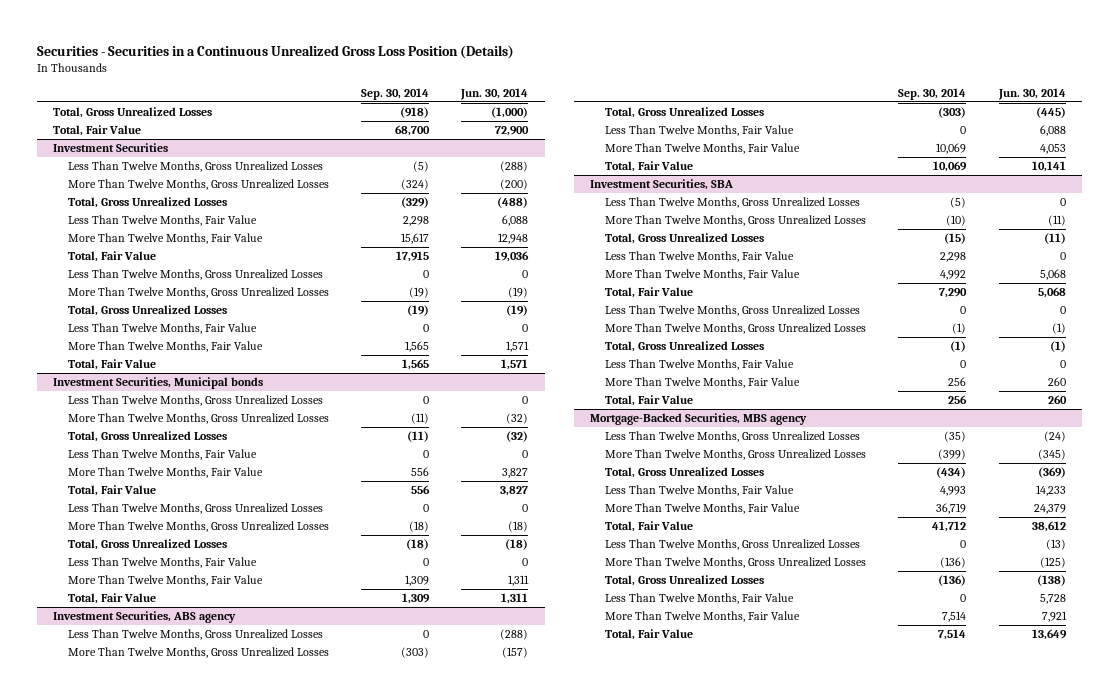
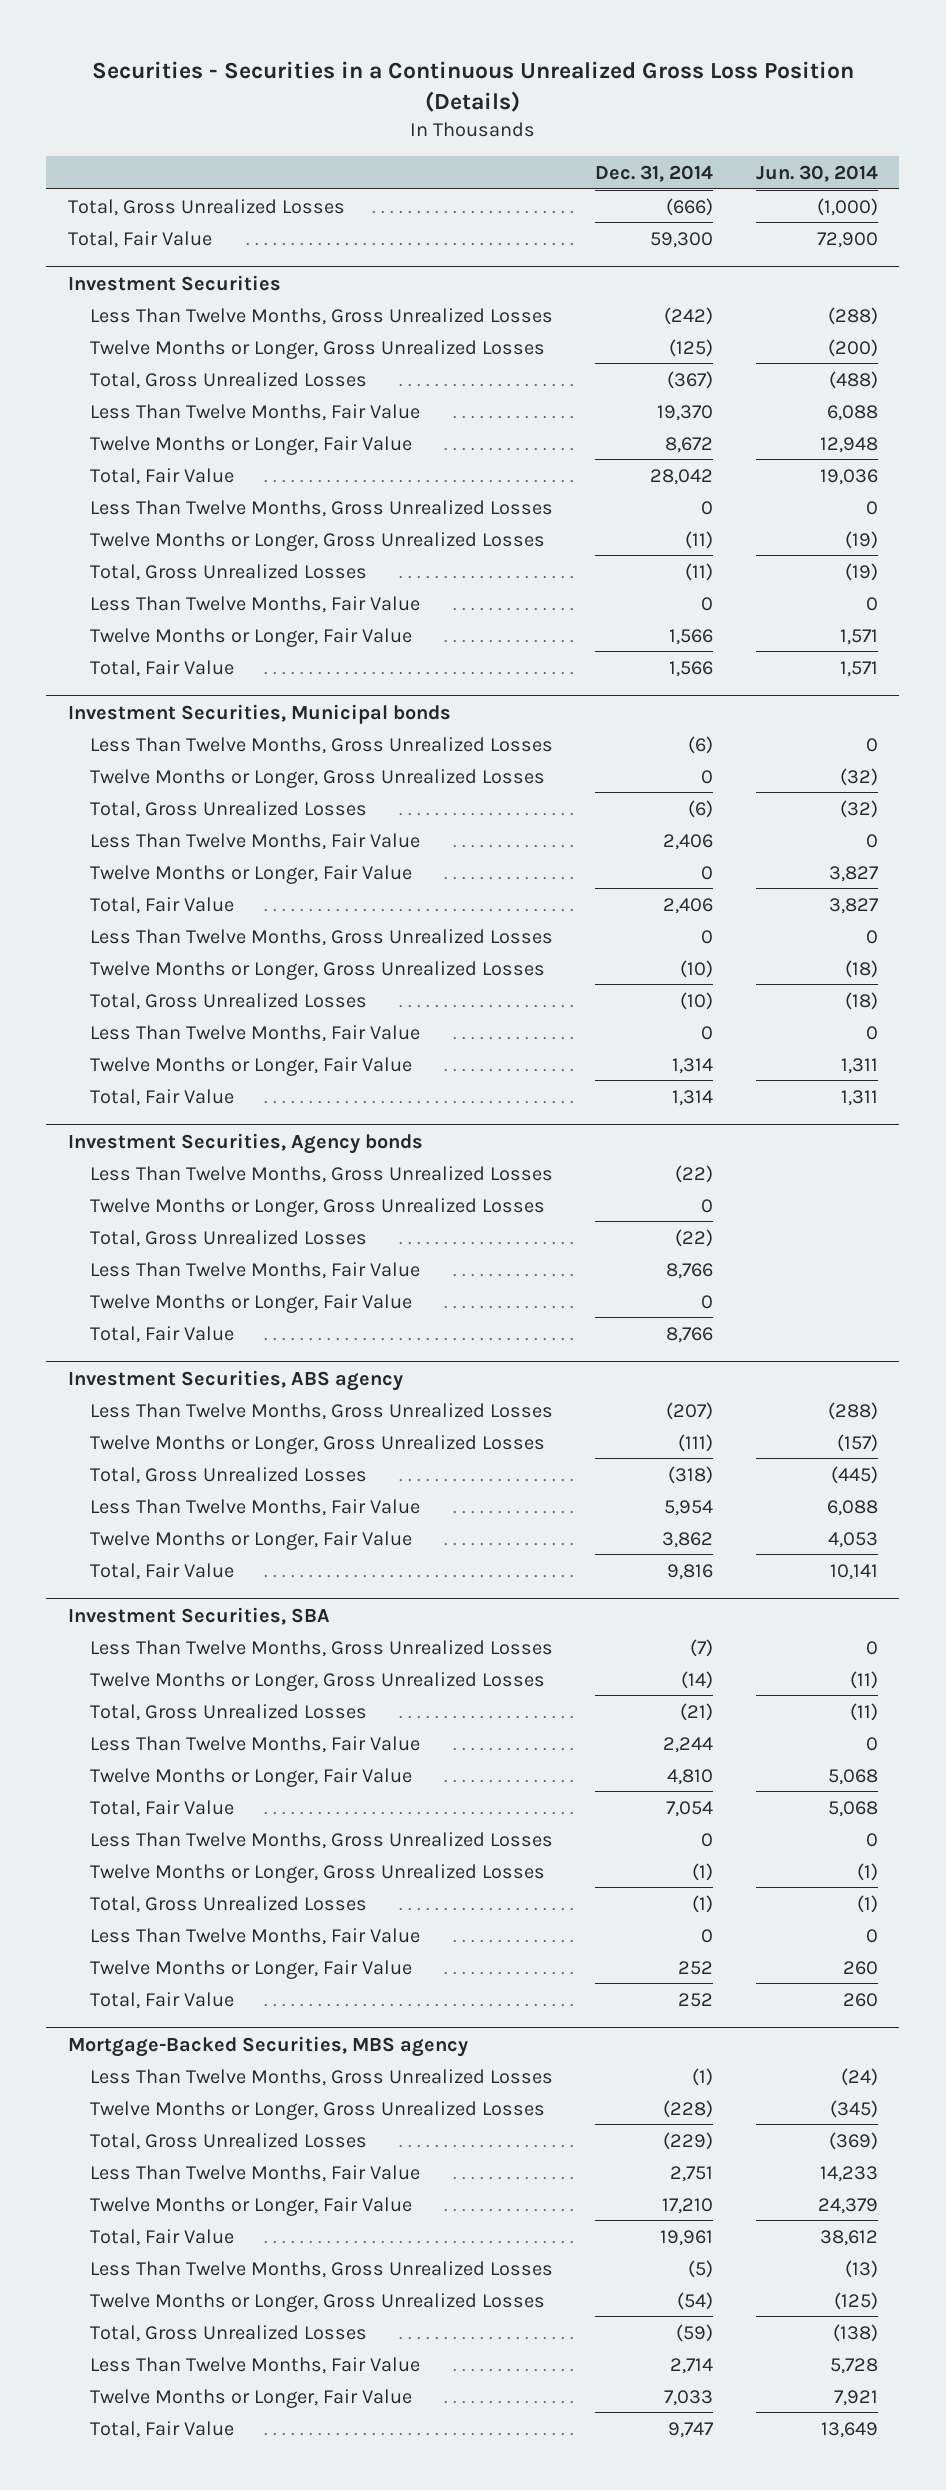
- | Sep. 30, 2014 | Jun. 30, 2014
+ | Dec. 31, 2014 | Jun. 30, 2014
@ Investment Securities
- More Than Twelve Months, Gross Unrealized Losses | (324) | (200)
+ Twelve Months or Longer, Gross Unrealized Losses | (125) | (200)
- More Than Twelve Months, Fair Value | 15,617 | 12,948
+ Twelve Months or Longer, Fair Value | 8,672 | 12,948
- More Than Twelve Months, Gross Unrealized Losses | (19) | (19)
+ Twelve Months or Longer, Gross Unrealized Losses | (11) | (19)
- More Than Twelve Months, Fair Value | 1,565 | 1,571
+ Twelve Months or Longer, Fair Value | 1,566 | 1,571
@ Investment Securities, Municipal bonds
- More Than Twelve Months, Gross Unrealized Losses | (11) | (32)
+ Twelve Months or Longer, Gross Unrealized Losses | 0 | (32)
- More Than Twelve Months, Fair Value | 556 | 3,827
+ Twelve Months or Longer, Fair Value | 0 | 3,827
- More Than Twelve Months, Gross Unrealized Losses | (18) | (18)
+ Twelve Months or Longer, Gross Unrealized Losses | (10) | (18)
- More Than Twelve Months, Fair Value | 1,309 | 1,311
+ Twelve Months or Longer, Fair Value | 1,314 | 1,311
+ Investment Securities, Agency bonds
+ Less Than Twelve Months, Gross Unrealized Losses | (22) |
+ Twelve Months or Longer, Gross Unrealized Losses | 0 |
+ Total, Gross Unrealized Losses | (22) |
+ Less Than Twelve Months, Fair Value | 8,766 |
+ Twelve Months or Longer, Fair Value | 0 |
+ Total, Fair Value | 8,766 |
@ Investment Securities, ABS agency
- More Than Twelve Months, Gross Unrealized Losses | (303) | (157)
+ Twelve Months or Longer, Gross Unrealized Losses | (111) | (157)
- More Than Twelve Months, Fair Value | 10,069 | 4,053
+ Twelve Months or Longer, Fair Value | 3,862 | 4,053
@ Investment Securities, SBA
- More Than Twelve Months, Gross Unrealized Losses | (10) | (11)
+ Twelve Months or Longer, Gross Unrealized Losses | (14) | (11)
- More Than Twelve Months, Fair Value | 4,992 | 5,068
+ Twelve Months or Longer, Fair Value | 4,810 | 5,068
- More Than Twelve Months, Gross Unrealized Losses | (1) | (1)
+ Twelve Months or Longer, Gross Unrealized Losses | (1) | (1)
- More Than Twelve Months, Fair Value | 256 | 260
+ Twelve Months or Longer, Fair Value | 252 | 260
@ Mortgage-Backed Securities, MBS agency
- More Than Twelve Months, Gross Unrealized Losses | (399) | (345)
+ Twelve Months or Longer, Gross Unrealized Losses | (228) | (345)
- More Than Twelve Months, Fair Value | 36,719 | 24,379
+ Twelve Months or Longer, Fair Value | 17,210 | 24,379
- More Than Twelve Months, Gross Unrealized Losses | (136) | (125)
+ Twelve Months or Longer, Gross Unrealized Losses | (54) | (125)
- More Than Twelve Months, Fair Value | 7,514 | 7,921
+ Twelve Months or Longer, Fair Value | 7,033 | 7,921

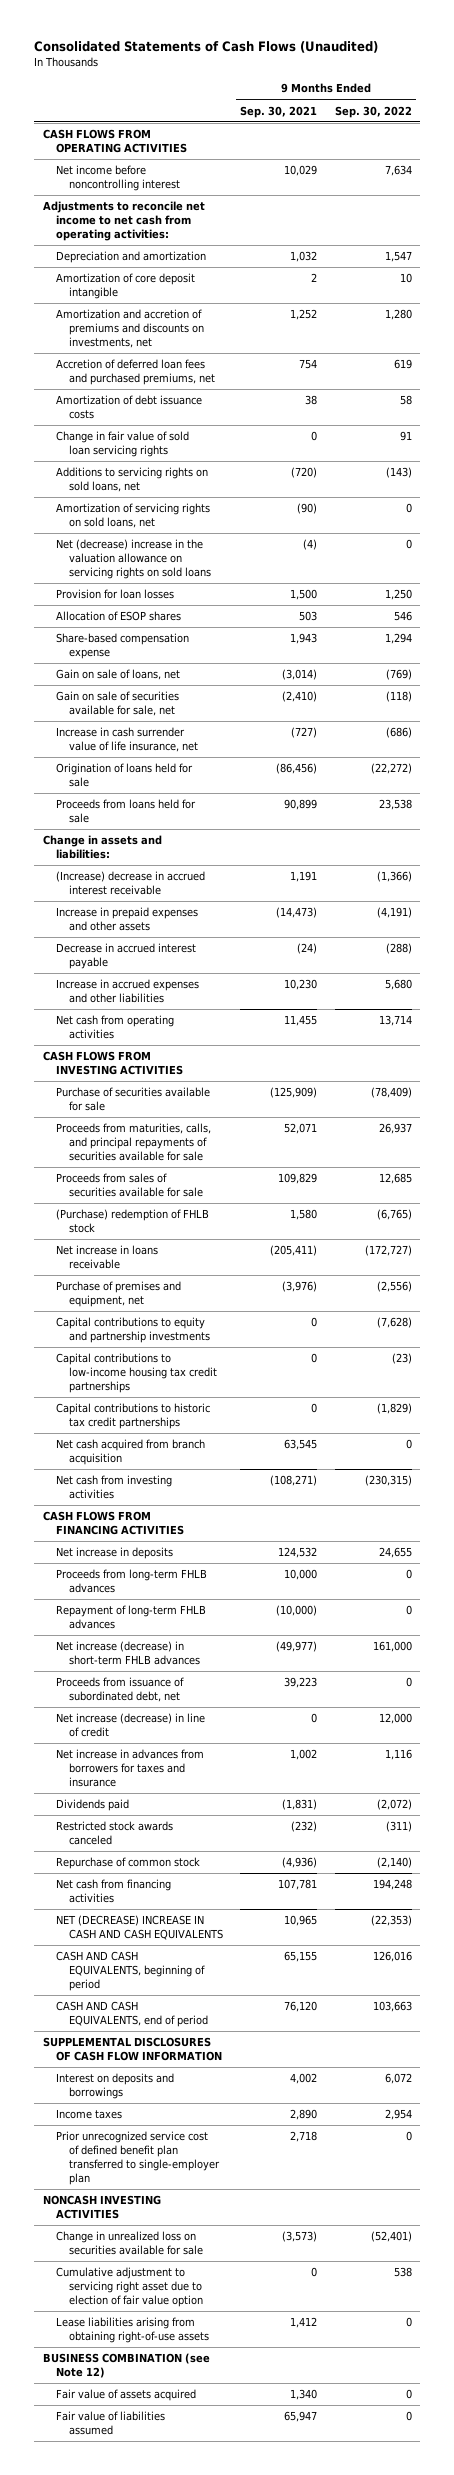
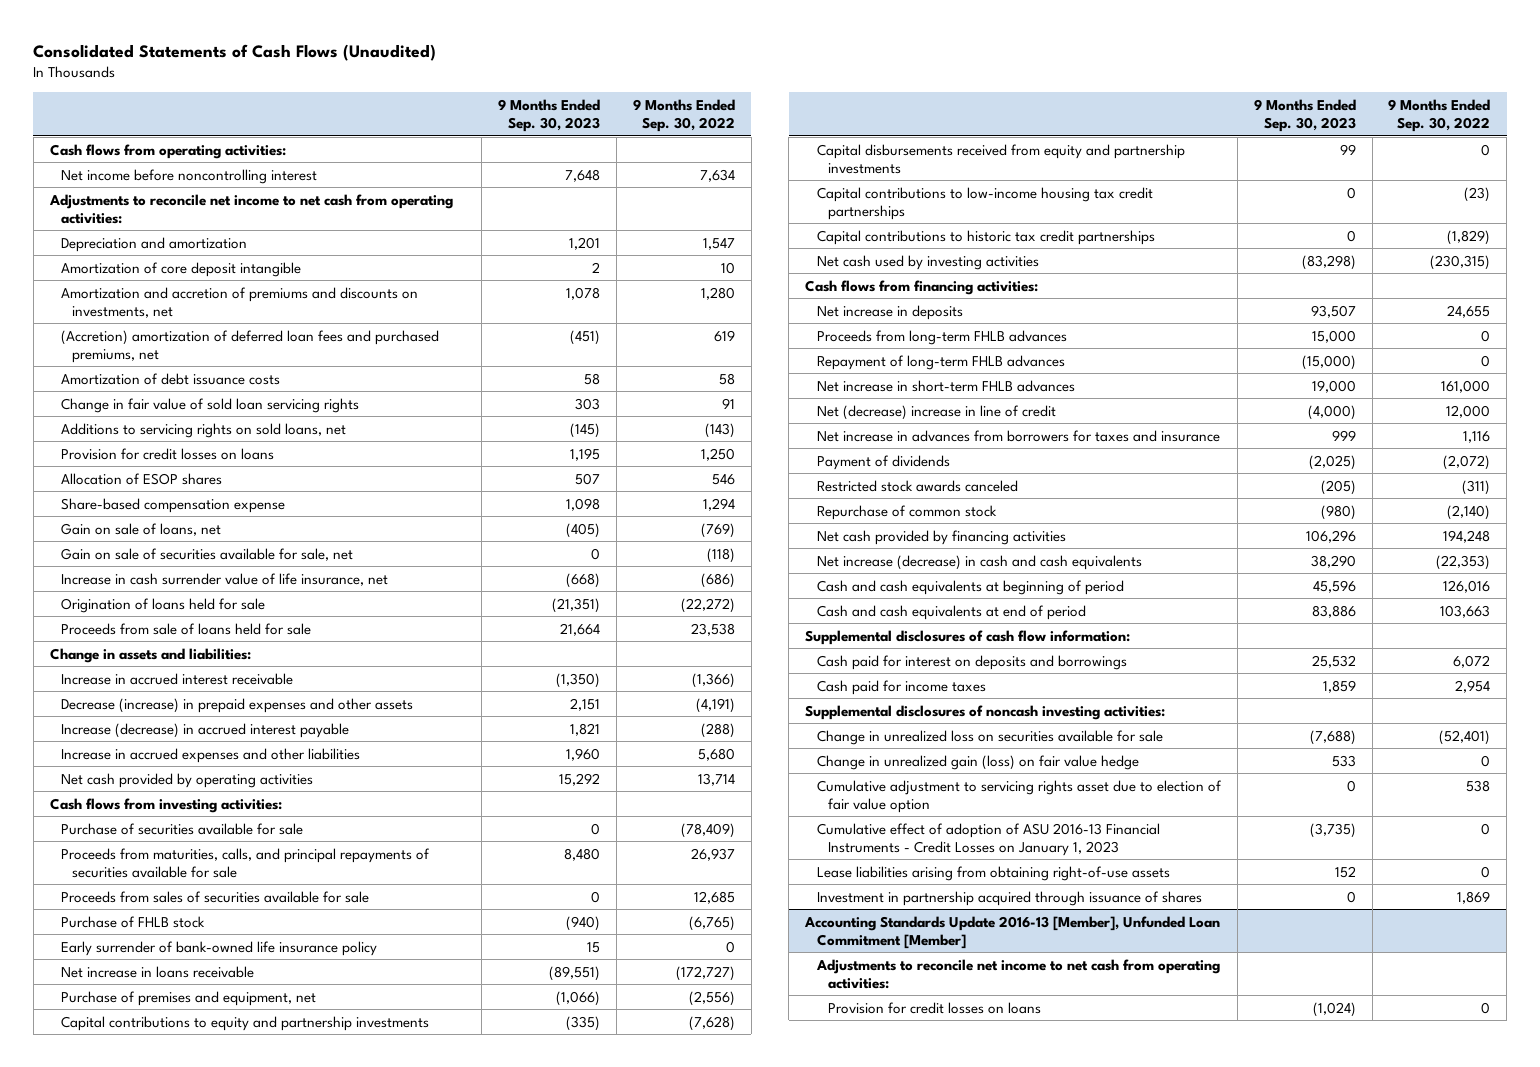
- | 9 Months Ended Sep. 30, 2021 | 9 Months Ended Sep. 30, 2022
+ | 9 Months Ended Sep. 30, 2023 | 9 Months Ended Sep. 30, 2022
- CASH FLOWS FROM OPERATING ACTIVITIES
+ Cash flows from operating activities:
- Accretion of deferred loan fees and purchased premiums, net | 754 | 619
+ (Accretion) amortization of deferred loan fees and purchased premiums, net | (451) | 619
- Amortization of servicing rights on sold loans, net | (90) | 0
- Net (decrease) increase in the valuation allowance on servicing rights on sold loans | (4) | 0
- Provision for loan losses | 1,500 | 1,250
+ Provision for credit losses on loans | 1,195 | 1,250
- Proceeds from loans held for sale | 90,899 | 23,538
+ Proceeds from sale of loans held for sale | 21,664 | 23,538
- (Increase) decrease in accrued interest receivable | 1,191 | (1,366)
- Increase in prepaid expenses and other assets | (14,473) | (4,191)
- Decrease in accrued interest payable | (24) | (288)
+ Increase in accrued interest receivable | (1,350) | (1,366)
+ Decrease (increase) in prepaid expenses and other assets | 2,151 | (4,191)
+ Increase (decrease) in accrued interest payable | 1,821 | (288)
- Net cash from operating activities | 11,455 | 13,714
- CASH FLOWS FROM INVESTING ACTIVITIES
+ Net cash provided by operating activities | 15,292 | 13,714
+ Cash flows from investing activities:
- (Purchase) redemption of FHLB stock | 1,580 | (6,765)
+ Purchase of FHLB stock | (940) | (6,765)
+ Early surrender of bank-owned life insurance policy | 15 | 0
+ Capital disbursements received from equity and partnership investments | 99 | 0
- Net cash acquired from branch acquisition | 63,545 | 0
- Net cash from investing activities | (108,271) | (230,315)
- CASH FLOWS FROM FINANCING ACTIVITIES
+ Net cash used by investing activities | (83,298) | (230,315)
+ Cash flows from financing activities:
- Net increase (decrease) in short-term FHLB advances | (49,977) | 161,000
- Proceeds from issuance of subordinated debt, net | 39,223 | 0
- Net increase (decrease) in line of credit | 0 | 12,000
+ Net increase in short-term FHLB advances | 19,000 | 161,000
+ Net (decrease) increase in line of credit | (4,000) | 12,000
- Dividends paid | (1,831) | (2,072)
+ Payment of dividends | (2,025) | (2,072)
- Net cash from financing activities | 107,781 | 194,248
- NET (DECREASE) INCREASE IN CASH AND CASH EQUIVALENTS | 10,965 | (22,353)
- CASH AND CASH EQUIVALENTS, beginning of period | 65,155 | 126,016
- CASH AND CASH EQUIVALENTS, end of period | 76,120 | 103,663
- SUPPLEMENTAL DISCLOSURES OF CASH FLOW INFORMATION
- Interest on deposits and borrowings | 4,002 | 6,072
- Income taxes | 2,890 | 2,954
- Prior unrecognized service cost of defined benefit plan transferred to single-employer plan | 2,718 | 0
- NONCASH INVESTING ACTIVITIES
+ Net cash provided by financing activities | 106,296 | 194,248
+ Net increase (decrease) in cash and cash equivalents | 38,290 | (22,353)
+ Cash and cash equivalents at beginning of period | 45,596 | 126,016
+ Cash and cash equivalents at end of period | 83,886 | 103,663
+ Supplemental disclosures of cash flow information:
+ Cash paid for interest on deposits and borrowings | 25,532 | 6,072
+ Cash paid for income taxes | 1,859 | 2,954
+ Supplemental disclosures of noncash investing activities:
- Cumulative adjustment to servicing right asset due to election of fair value option | 0 | 538
+ Change in unrealized gain (loss) on fair value hedge | 533 | 0
+ Cumulative adjustment to servicing rights asset due to election of fair value option | 0 | 538
+ Cumulative effect of adoption of ASU 2016-13 Financial Instruments - Credit Losses on January 1, 2023 | (3,735) | 0
- BUSINESS COMBINATION (see Note 12)
- Fair value of assets acquired | 1,340 | 0
- Fair value of liabilities assumed | 65,947 | 0
+ Investment in partnership acquired through issuance of shares | 0 | 1,869
+ Accounting Standards Update 2016-13 [Member], Unfunded Loan Commitment [Member]
+ Adjustments to reconcile net income to net cash from operating activities:
+ Provision for credit losses on loans | (1,024) | 0

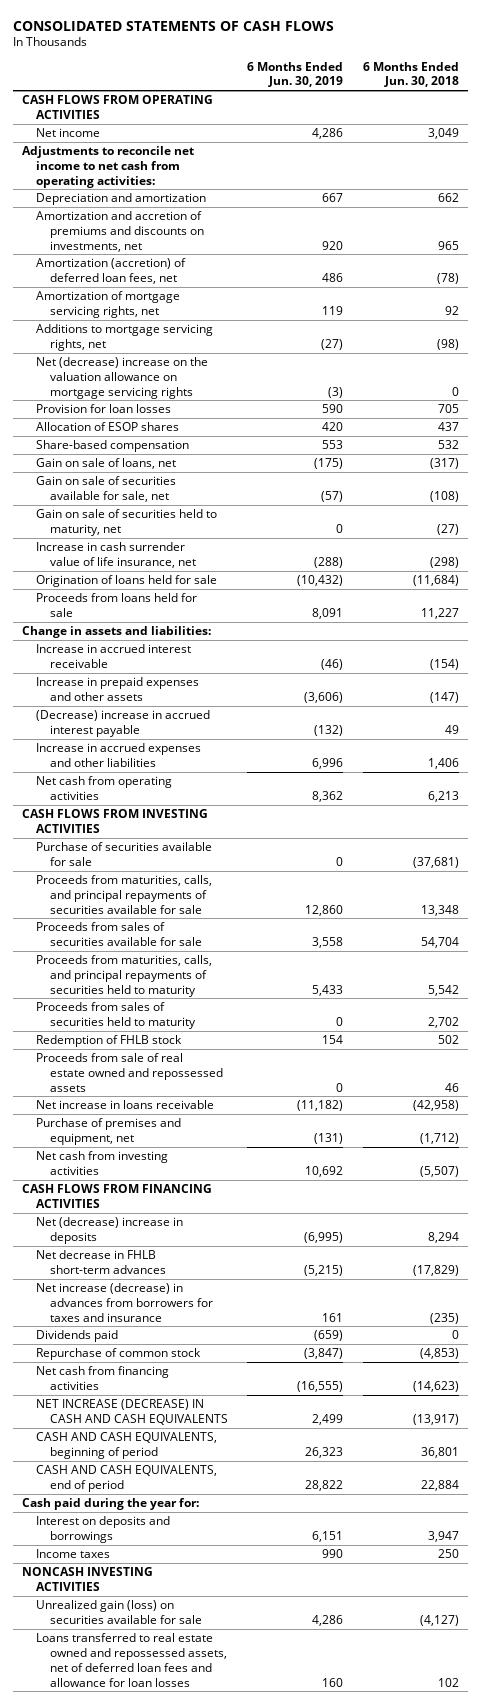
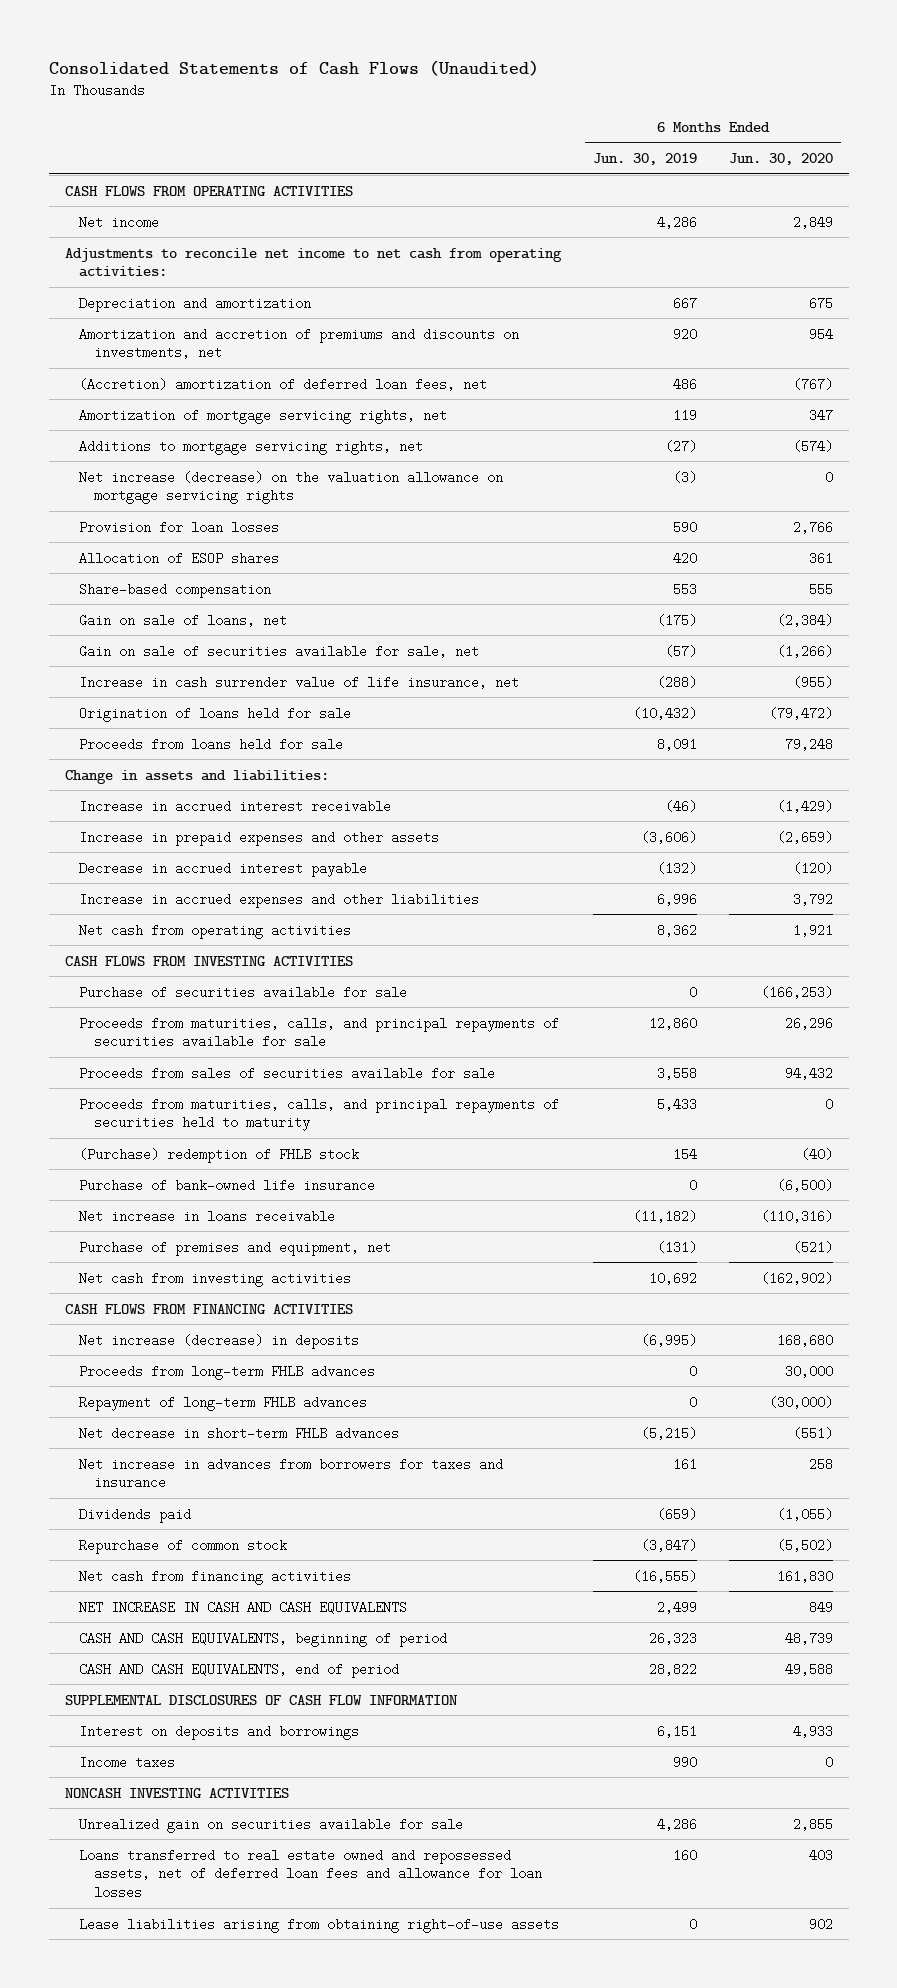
- CONSOLIDATED STATEMENTS OF CASH FLOWS
+ Consolidated Statements of Cash Flows (Unaudited)
- | 6 Months Ended Jun. 30, 2019 | 6 Months Ended Jun. 30, 2018
+ | 6 Months Ended Jun. 30, 2019 | 6 Months Ended Jun. 30, 2020
- Amortization (accretion) of deferred loan fees, net | 486 | (78)
+ (Accretion) amortization of deferred loan fees, net | 486 | (767)
- Net (decrease) increase on the valuation allowance on mortgage servicing rights | (3) | 0
+ Net increase (decrease) on the valuation allowance on mortgage servicing rights | (3) | 0
- Gain on sale of securities held to maturity, net | 0 | (27)
- (Decrease) increase in accrued interest payable | (132) | 49
+ Decrease in accrued interest payable | (132) | (120)
- Proceeds from sales of securities held to maturity | 0 | 2,702
- Redemption of FHLB stock | 154 | 502
- Proceeds from sale of real estate owned and repossessed assets | 0 | 46
+ (Purchase) redemption of FHLB stock | 154 | (40)
+ Purchase of bank-owned life insurance | 0 | (6,500)
- Net (decrease) increase in deposits | (6,995) | 8,294
- Net decrease in FHLB short-term advances | (5,215) | (17,829)
- Net increase (decrease) in advances from borrowers for taxes and insurance | 161 | (235)
+ Net increase (decrease) in deposits | (6,995) | 168,680
+ Proceeds from long-term FHLB advances | 0 | 30,000
+ Repayment of long-term FHLB advances | 0 | (30,000)
+ Net decrease in short-term FHLB advances | (5,215) | (551)
+ Net increase in advances from borrowers for taxes and insurance | 161 | 258
- NET INCREASE (DECREASE) IN CASH AND CASH EQUIVALENTS | 2,499 | (13,917)
+ NET INCREASE IN CASH AND CASH EQUIVALENTS | 2,499 | 849
- Cash paid during the year for:
+ SUPPLEMENTAL DISCLOSURES OF CASH FLOW INFORMATION
- Unrealized gain (loss) on securities available for sale | 4,286 | (4,127)
+ Unrealized gain on securities available for sale | 4,286 | 2,855
+ Lease liabilities arising from obtaining right-of-use assets | 0 | 902

